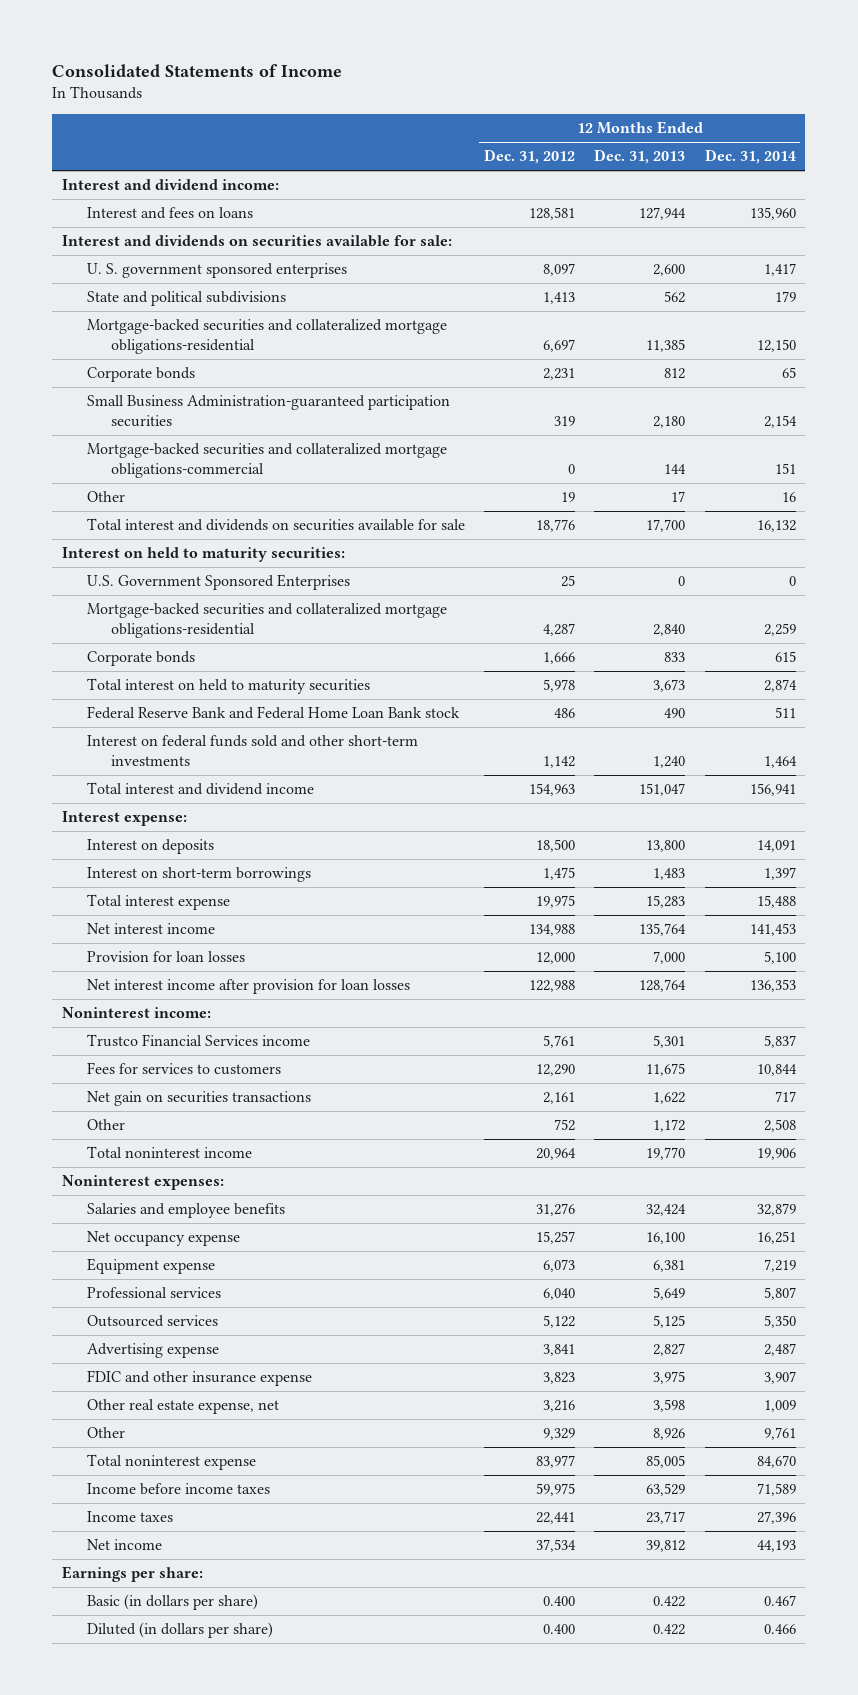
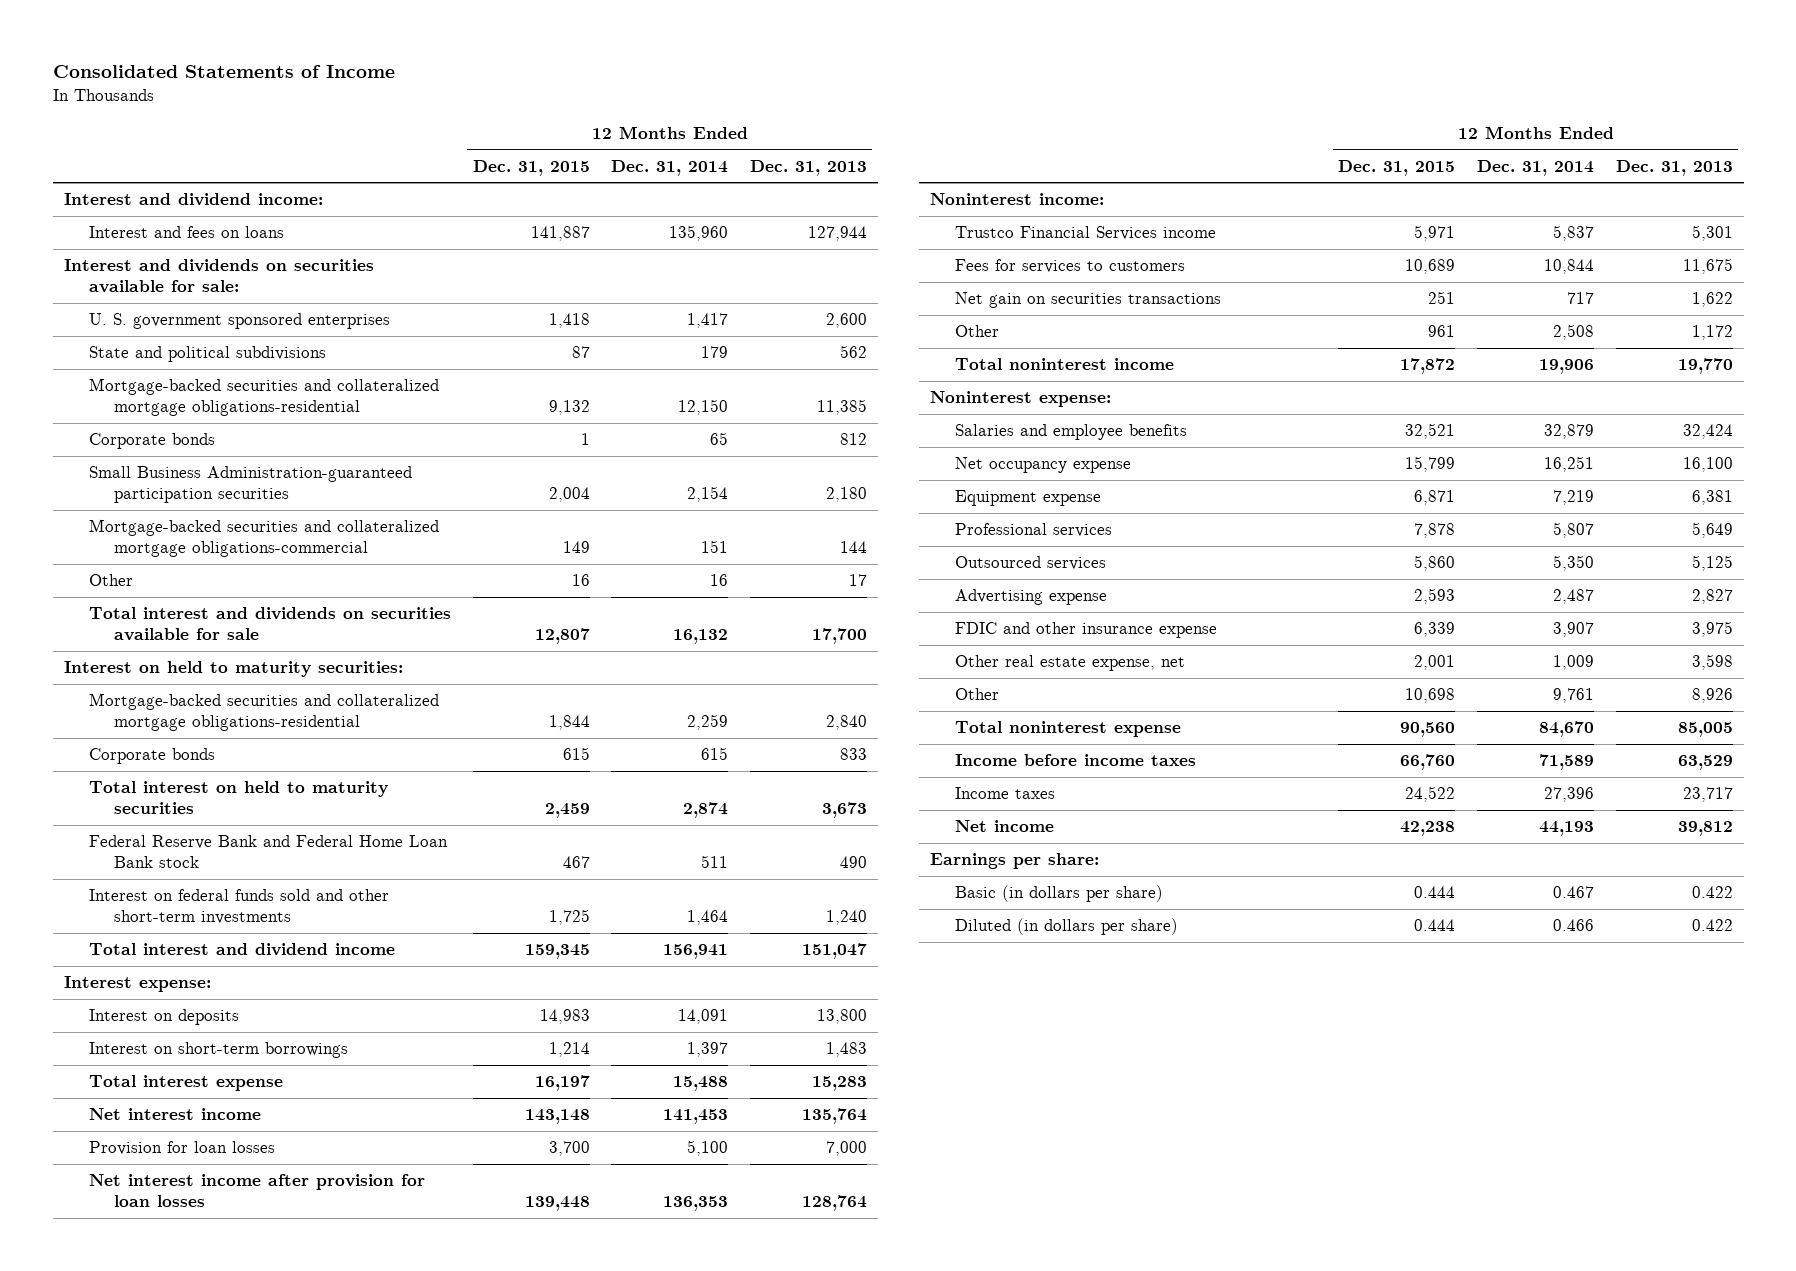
- | 12 Months Ended Dec. 31, 2012 | 12 Months Ended Dec. 31, 2013 | 12 Months Ended Dec. 31, 2014
+ | 12 Months Ended Dec. 31, 2015 | 12 Months Ended Dec. 31, 2014 | 12 Months Ended Dec. 31, 2013
- U.S. Government Sponsored Enterprises | 25 | 0 | 0
- Noninterest expenses:
+ Noninterest expense:

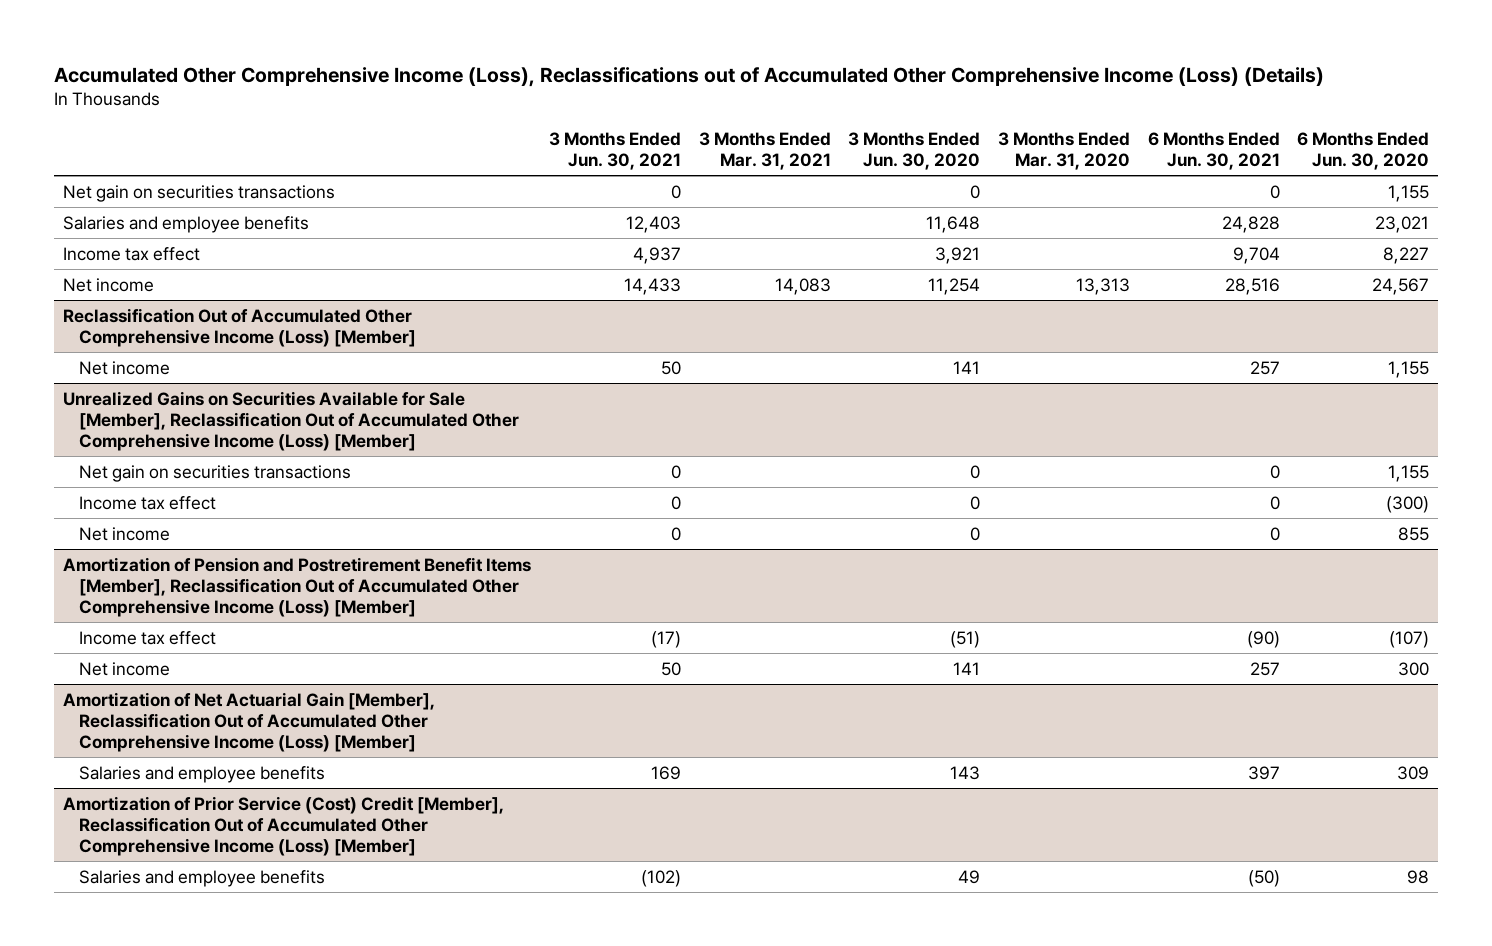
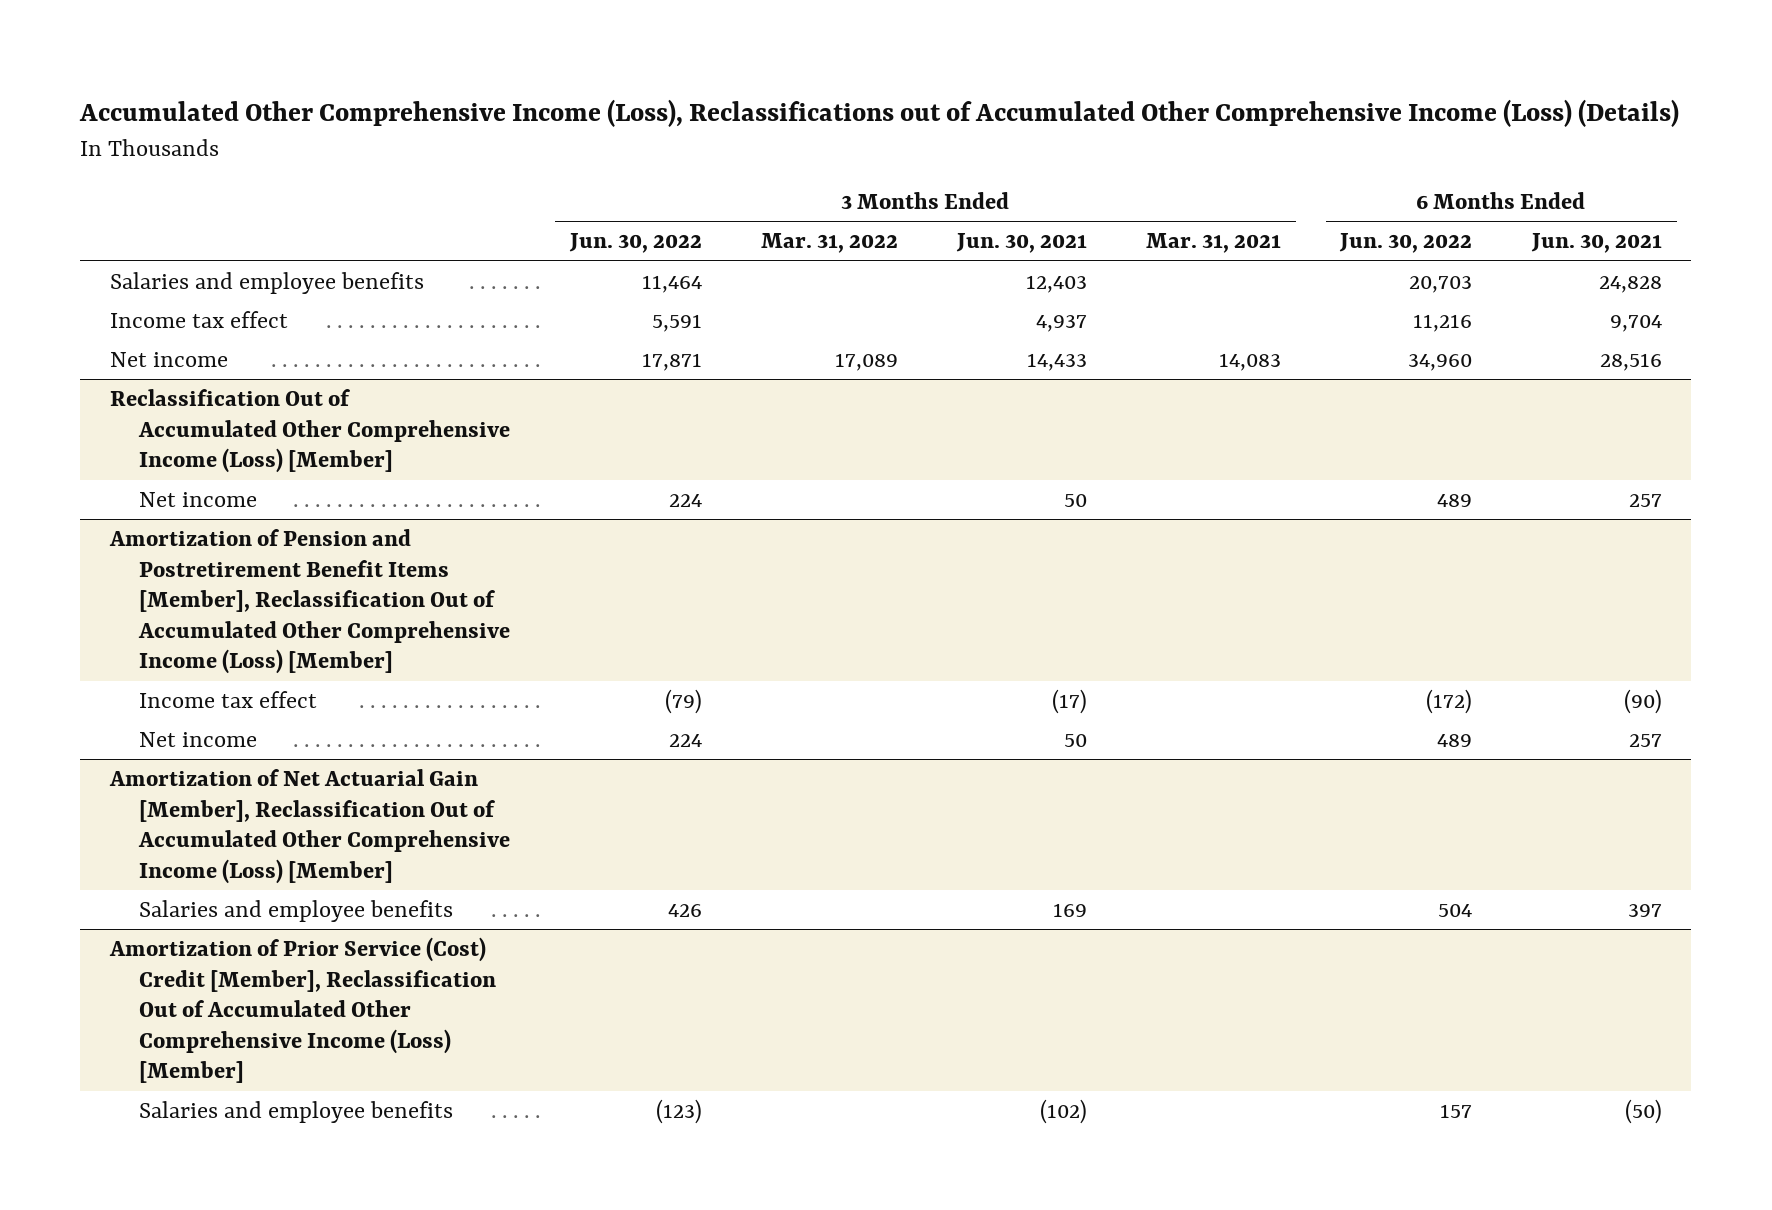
- | 3 Months Ended Jun. 30, 2021 | 3 Months Ended Mar. 31, 2021 | 3 Months Ended Jun. 30, 2020 | 3 Months Ended Mar. 31, 2020 | 6 Months Ended Jun. 30, 2021 | 6 Months Ended Jun. 30, 2020
+ | 3 Months Ended Jun. 30, 2022 | 3 Months Ended Mar. 31, 2022 | 3 Months Ended Jun. 30, 2021 | 3 Months Ended Mar. 31, 2021 | 6 Months Ended Jun. 30, 2022 | 6 Months Ended Jun. 30, 2021
- Net gain on securities transactions | 0 | | 0 | | 0 | 1,155
- Unrealized Gains on Securities Available for Sale [Member], Reclassification Out of Accumulated Other Comprehensive Income (Loss) [Member]
- Net gain on securities transactions | 0 | | 0 | | 0 | 1,155
- Income tax effect | 0 | | 0 | | 0 | (300)
- Net income | 0 | | 0 | | 0 | 855

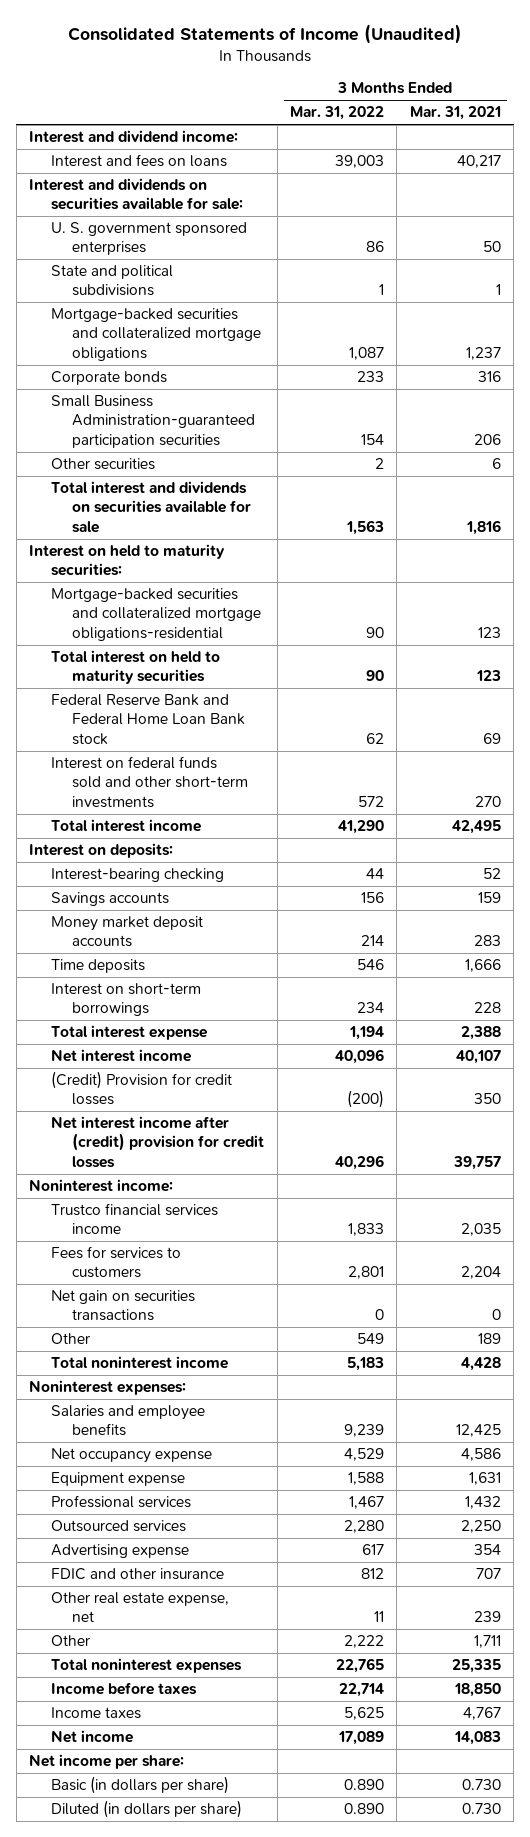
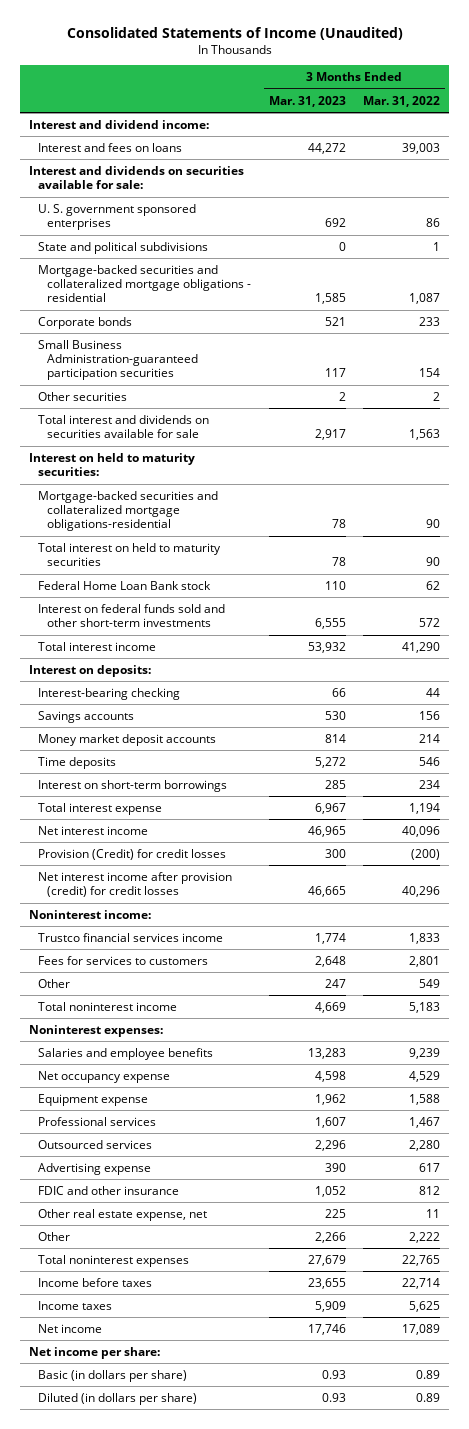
- | 3 Months Ended Mar. 31, 2022 | 3 Months Ended Mar. 31, 2021
+ | 3 Months Ended Mar. 31, 2023 | 3 Months Ended Mar. 31, 2022
- Mortgage-backed securities and collateralized mortgage obligations | 1,087 | 1,237
+ Mortgage-backed securities and collateralized mortgage obligations - residential | 1,585 | 1,087
- Federal Reserve Bank and Federal Home Loan Bank stock | 62 | 69
+ Federal Home Loan Bank stock | 110 | 62
- (Credit) Provision for credit losses | (200) | 350
- Net interest income after (credit) provision for credit losses | 40,296 | 39,757
+ Provision (Credit) for credit losses | 300 | (200)
+ Net interest income after provision (credit) for credit losses | 46,665 | 40,296
- Net gain on securities transactions | 0 | 0
- Basic (in dollars per share) | 0.890 | 0.730
- Diluted (in dollars per share) | 0.890 | 0.730
+ Basic (in dollars per share) | 0.93 | 0.89
+ Diluted (in dollars per share) | 0.93 | 0.89

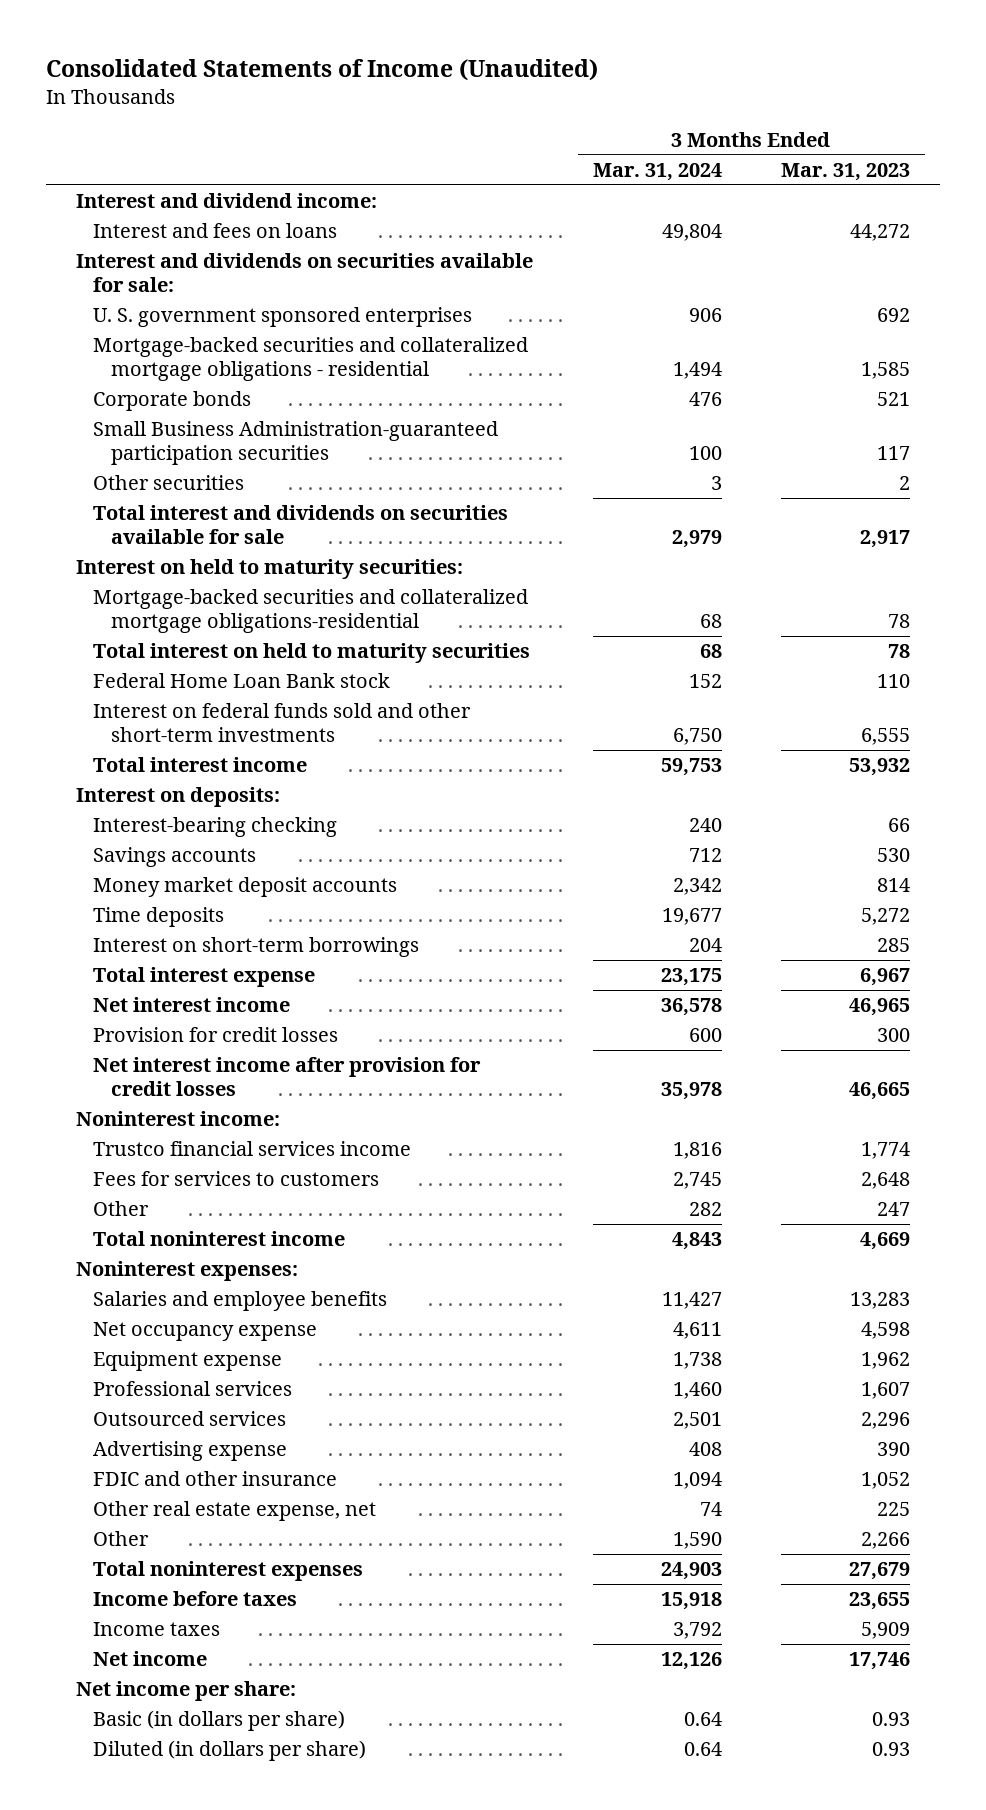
- | 3 Months Ended Mar. 31, 2023 | 3 Months Ended Mar. 31, 2022
+ | 3 Months Ended Mar. 31, 2024 | 3 Months Ended Mar. 31, 2023
- State and political subdivisions | 0 | 1
- Provision (Credit) for credit losses | 300 | (200)
- Net interest income after provision (credit) for credit losses | 46,665 | 40,296
+ Provision for credit losses | 600 | 300
+ Net interest income after provision for credit losses | 35,978 | 46,665

